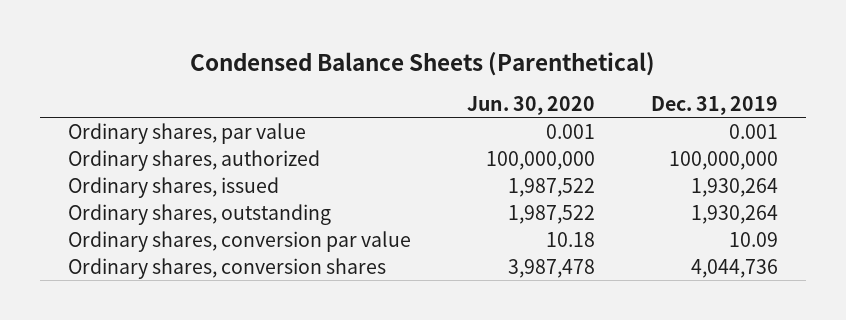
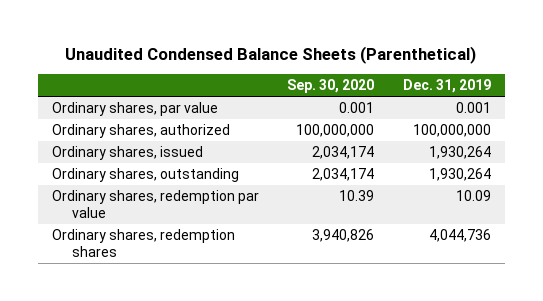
- Condensed Balance Sheets (Parenthetical)
+ Unaudited Condensed Balance Sheets (Parenthetical)
- | Jun. 30, 2020 | Dec. 31, 2019
+ | Sep. 30, 2020 | Dec. 31, 2019
- Ordinary shares, conversion par value | 10.18 | 10.09
- Ordinary shares, conversion shares | 3,987,478 | 4,044,736
+ Ordinary shares, redemption par value | 10.39 | 10.09
+ Ordinary shares, redemption shares | 3,940,826 | 4,044,736

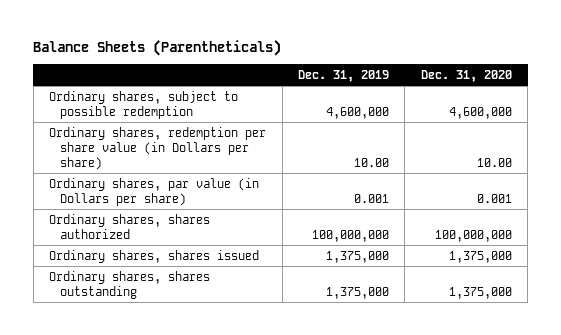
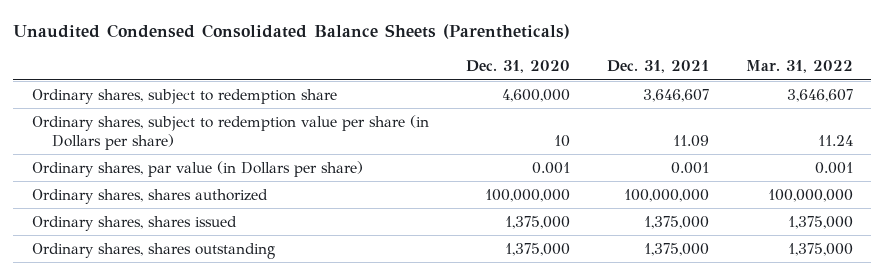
- Balance Sheets (Parentheticals)
+ Unaudited Condensed Consolidated Balance Sheets (Parentheticals)
- | Dec. 31, 2019 | Dec. 31, 2020
+ | Dec. 31, 2020 | Dec. 31, 2021 | Mar. 31, 2022
- Ordinary shares, subject to possible redemption | 4,600,000 | 4,600,000
- Ordinary shares, redemption per share value (in Dollars per share) | 10.00 | 10.00
+ Ordinary shares, subject to redemption share | 4,600,000 | 3,646,607 | 3,646,607
+ Ordinary shares, subject to redemption value per share (in Dollars per share) | 10 | 11.09 | 11.24

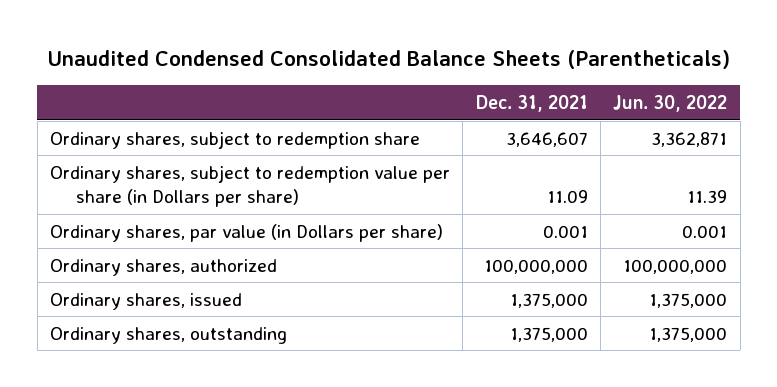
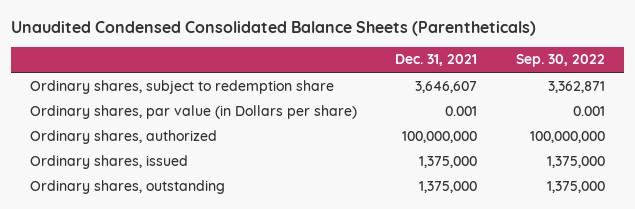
- | Dec. 31, 2021 | Jun. 30, 2022
+ | Dec. 31, 2021 | Sep. 30, 2022
- Ordinary shares, subject to redemption value per share (in Dollars per share) | 11.09 | 11.39

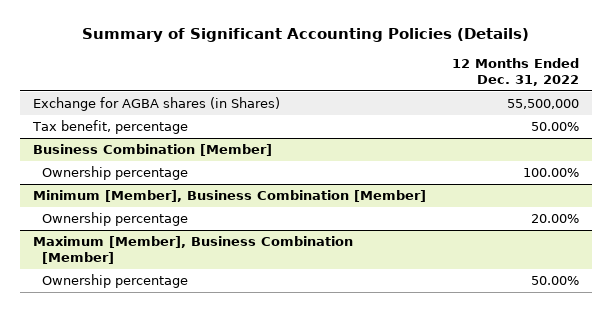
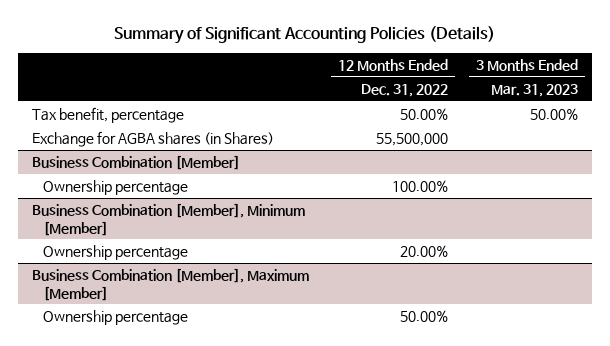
- | 12 Months Ended Dec. 31, 2022
+ | 12 Months Ended Dec. 31, 2022 | 3 Months Ended Mar. 31, 2023
moved down: Exchange for AGBA shares (in Shares) | 55,500,000 |
- Minimum [Member], Business Combination [Member]
+ Business Combination [Member], Minimum [Member]
- Maximum [Member], Business Combination [Member]
+ Business Combination [Member], Maximum [Member]

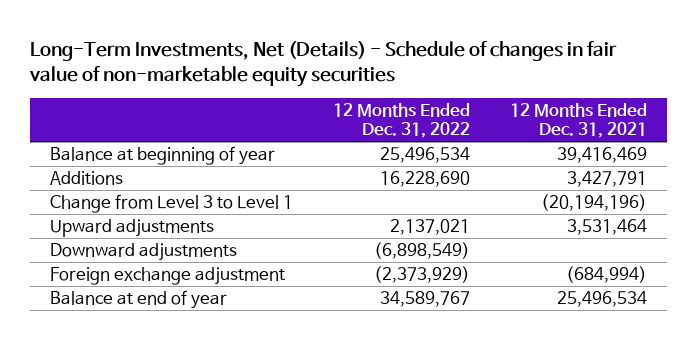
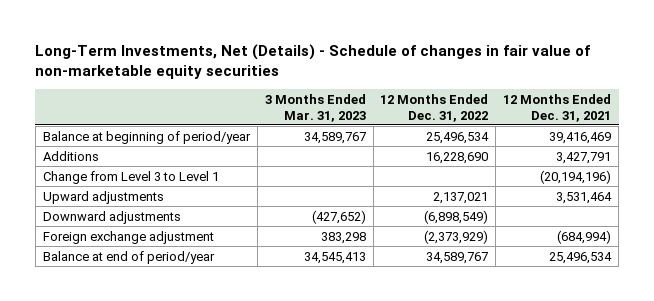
- | 12 Months Ended Dec. 31, 2022 | 12 Months Ended Dec. 31, 2021
+ | 3 Months Ended Mar. 31, 2023 | 12 Months Ended Dec. 31, 2022 | 12 Months Ended Dec. 31, 2021
- Balance at beginning of year | 25,496,534 | 39,416,469
+ Balance at beginning of period/year | 34,589,767 | 25,496,534 | 39,416,469
- Balance at end of year | 34,589,767 | 25,496,534
+ Balance at end of period/year | 34,545,413 | 34,589,767 | 25,496,534

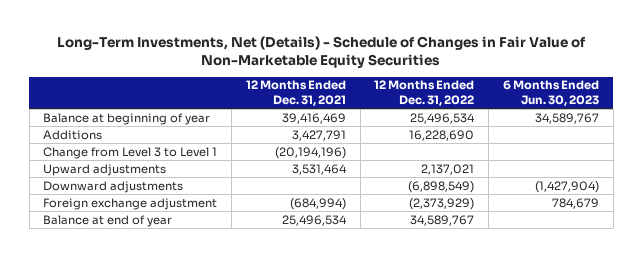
- Long-Term Investments, Net (Details) - Schedule of changes in fair value of non-marketable equity securities
+ Long-Term Investments, Net (Details) - Schedule of Changes in Fair Value of Non-Marketable Equity Securities
- | 3 Months Ended Mar. 31, 2023 | 12 Months Ended Dec. 31, 2022 | 12 Months Ended Dec. 31, 2021
+ | 12 Months Ended Dec. 31, 2021 | 12 Months Ended Dec. 31, 2022 | 6 Months Ended Jun. 30, 2023
- Balance at beginning of period/year | 34,589,767 | 25,496,534 | 39,416,469
+ Balance at beginning of year | 39,416,469 | 25,496,534 | 34,589,767
- Balance at end of period/year | 34,545,413 | 34,589,767 | 25,496,534
+ Balance at end of year | 25,496,534 | 34,589,767 |

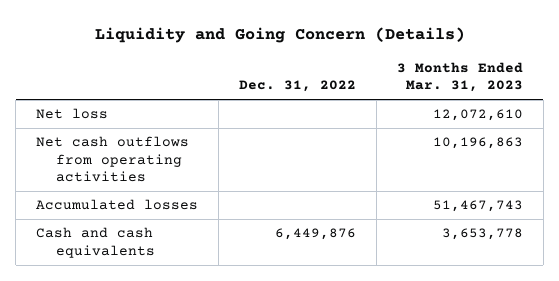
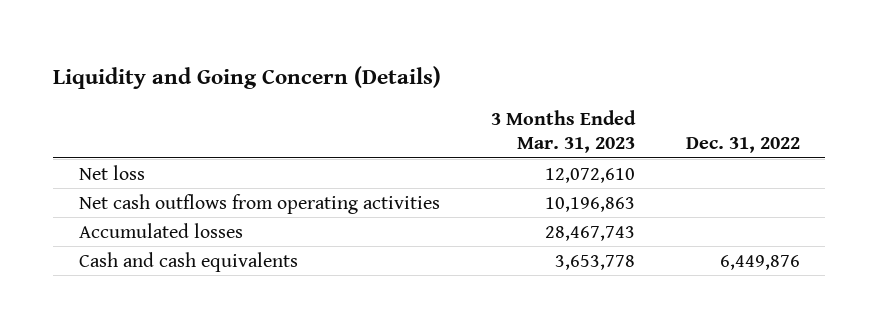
- | Dec. 31, 2022 | 3 Months Ended Mar. 31, 2023
+ | 3 Months Ended Mar. 31, 2023 | Dec. 31, 2022
- Accumulated losses | | 51,467,743
+ Accumulated losses | 28,467,743 |

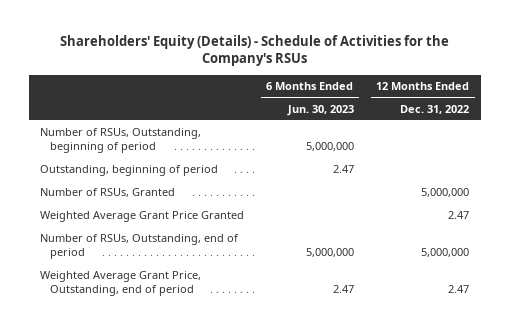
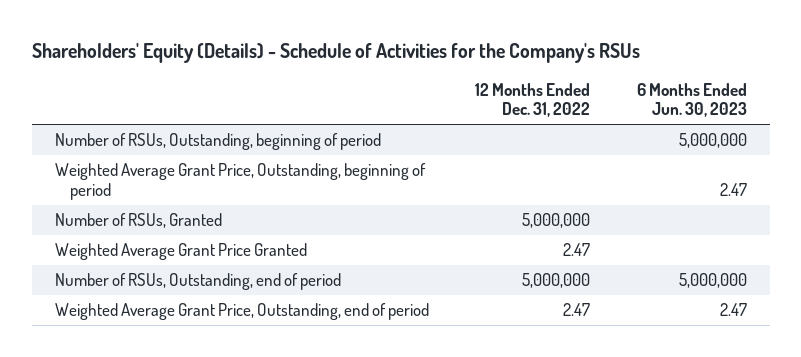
- | 6 Months Ended Jun. 30, 2023 | 12 Months Ended Dec. 31, 2022
+ | 12 Months Ended Dec. 31, 2022 | 6 Months Ended Jun. 30, 2023
- Outstanding, beginning of period | 2.47 |
+ Weighted Average Grant Price, Outstanding, beginning of period | | 2.47

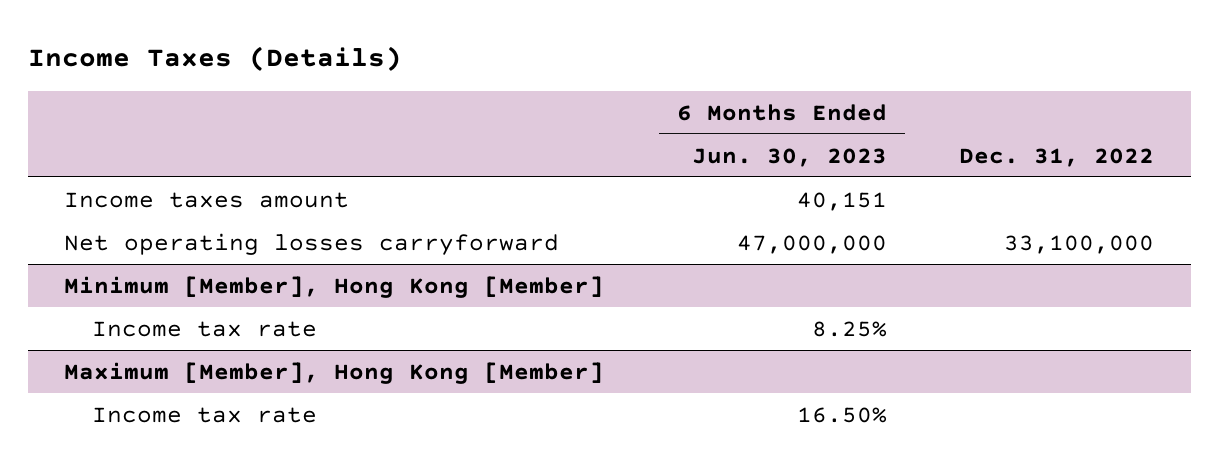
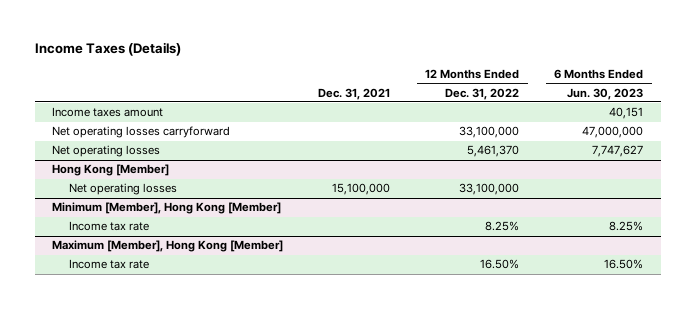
- | 6 Months Ended Jun. 30, 2023 | Dec. 31, 2022
+ | Dec. 31, 2021 | 12 Months Ended Dec. 31, 2022 | 6 Months Ended Jun. 30, 2023
+ Net operating losses | | 5,461,370 | 7,747,627
+ Hong Kong [Member]
+ Net operating losses | 15,100,000 | 33,100,000 |

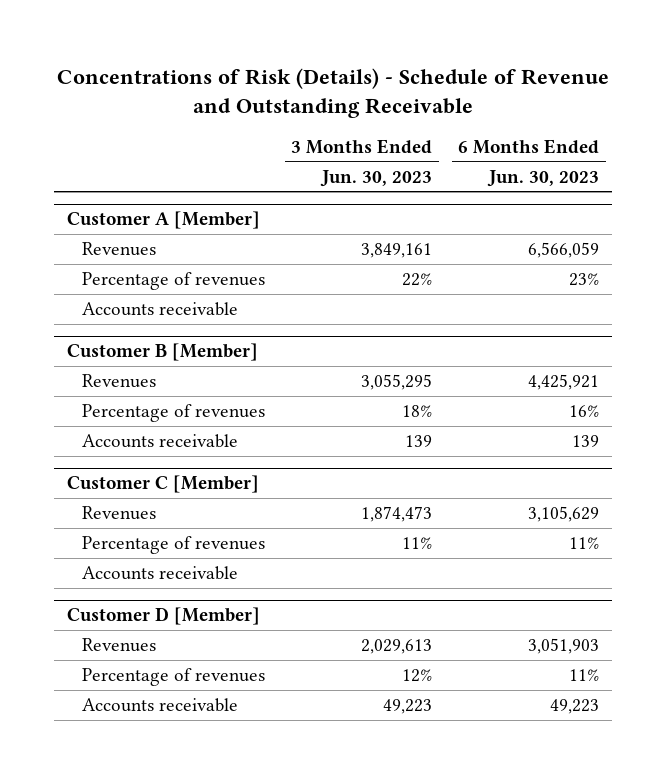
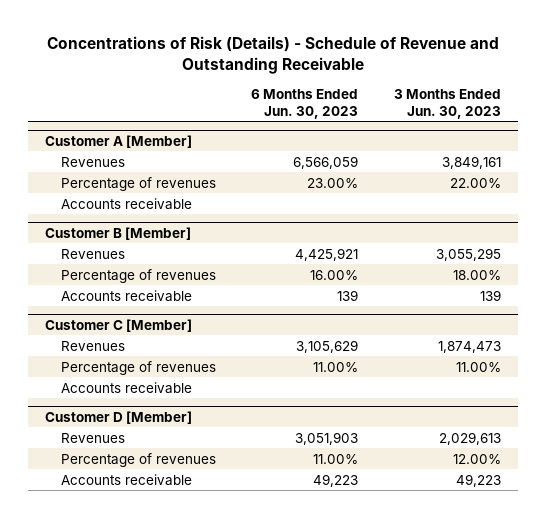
- | 3 Months Ended Jun. 30, 2023 | 6 Months Ended Jun. 30, 2023
+ | 6 Months Ended Jun. 30, 2023 | 3 Months Ended Jun. 30, 2023
@ Customer A [Member]
- Percentage of revenues | 22% | 23%
+ Percentage of revenues | 23.00% | 22.00%
@ Customer B [Member]
- Percentage of revenues | 18% | 16%
+ Percentage of revenues | 16.00% | 18.00%
@ Customer C [Member]
- Percentage of revenues | 11% | 11%
+ Percentage of revenues | 11.00% | 11.00%
@ Customer D [Member]
- Percentage of revenues | 12% | 11%
+ Percentage of revenues | 11.00% | 12.00%

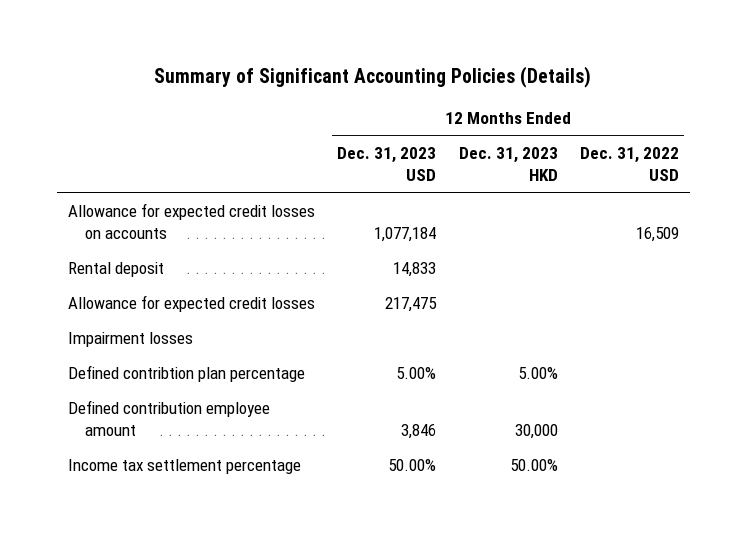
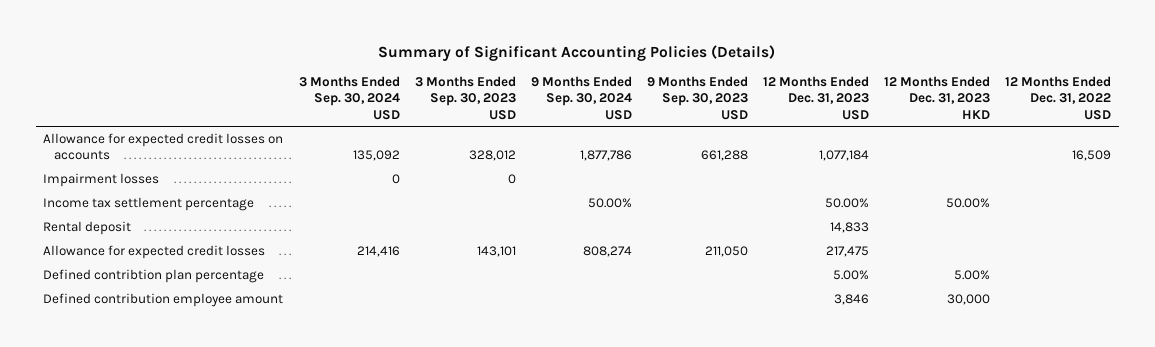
- | 12 Months Ended Dec. 31, 2023 USD | 12 Months Ended Dec. 31, 2023 HKD | 12 Months Ended Dec. 31, 2022 USD
+ | 3 Months Ended Sep. 30, 2024 USD | 3 Months Ended Sep. 30, 2023 USD | 9 Months Ended Sep. 30, 2024 USD | 9 Months Ended Sep. 30, 2023 USD | 12 Months Ended Dec. 31, 2023 USD | 12 Months Ended Dec. 31, 2023 HKD | 12 Months Ended Dec. 31, 2022 USD
moved up: Impairment losses | 0 | 0 | | | | |
moved up: Income tax settlement percentage | | | 50.00% | | 50.00% | 50.00% |

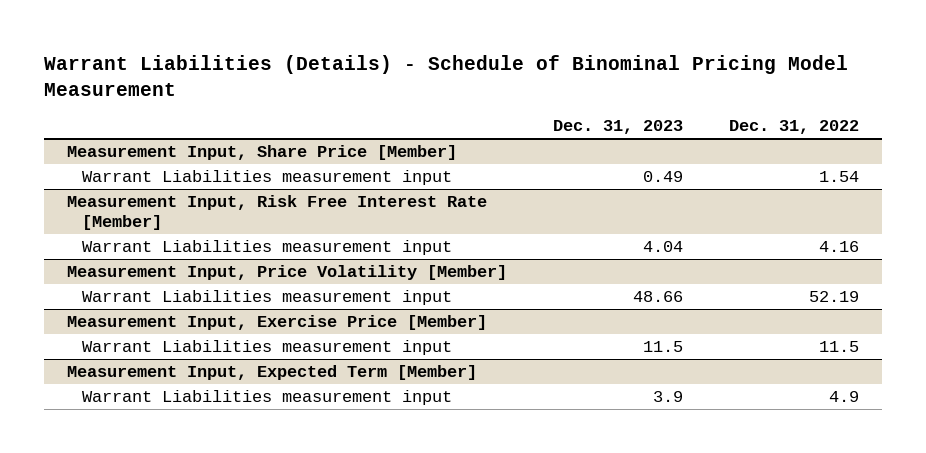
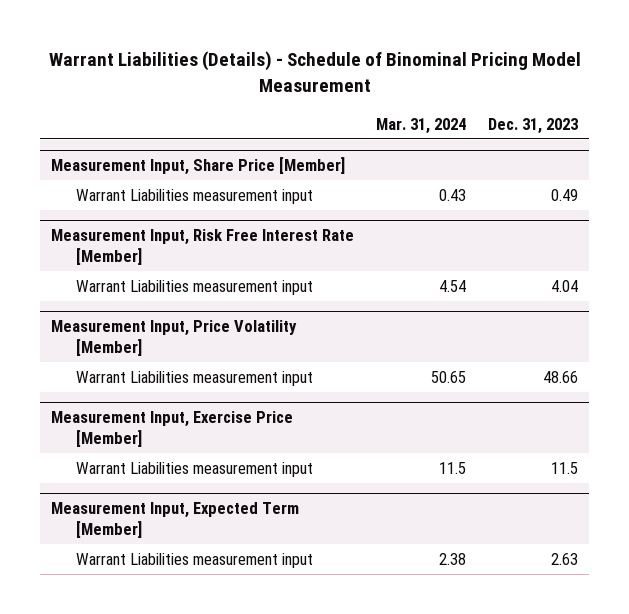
- | Dec. 31, 2023 | Dec. 31, 2022
+ | Mar. 31, 2024 | Dec. 31, 2023
@ Measurement Input, Expected Term [Member]
- Warrant Liabilities measurement input | 3.9 | 4.9
+ Warrant Liabilities measurement input | 2.38 | 2.63

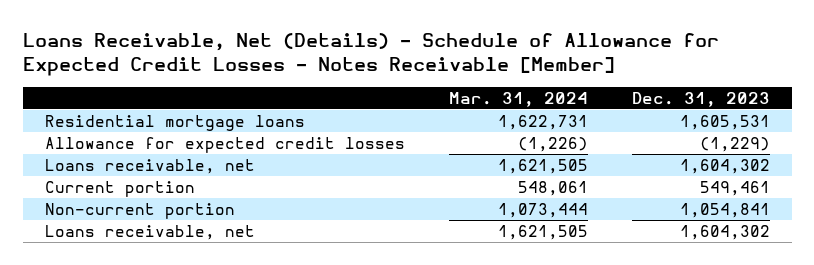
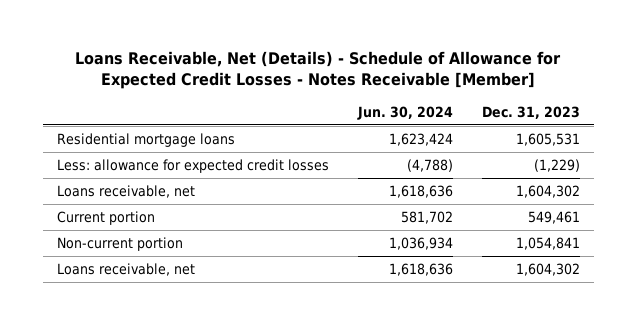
- | Mar. 31, 2024 | Dec. 31, 2023
+ | Jun. 30, 2024 | Dec. 31, 2023
- Allowance for expected credit losses | (1,226) | (1,229)
+ Less: allowance for expected credit losses | (4,788) | (1,229)

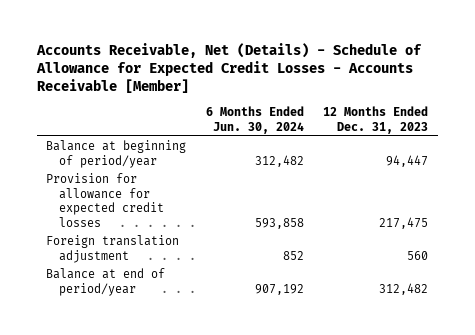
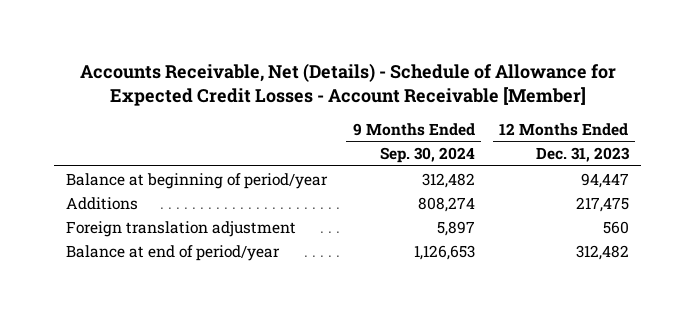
- Accounts Receivable, Net (Details) - Schedule of Allowance for Expected Credit Losses - Accounts Receivable [Member]
+ Accounts Receivable, Net (Details) - Schedule of Allowance for Expected Credit Losses - Account Receivable [Member]
- | 6 Months Ended Jun. 30, 2024 | 12 Months Ended Dec. 31, 2023
+ | 9 Months Ended Sep. 30, 2024 | 12 Months Ended Dec. 31, 2023
- Provision for allowance for expected credit losses | 593,858 | 217,475
+ Additions | 808,274 | 217,475

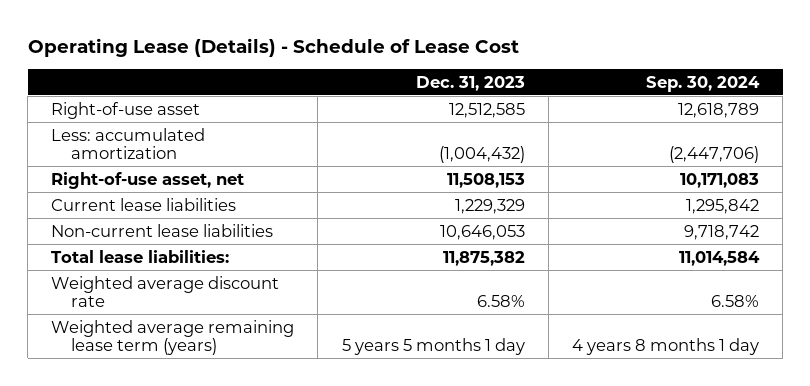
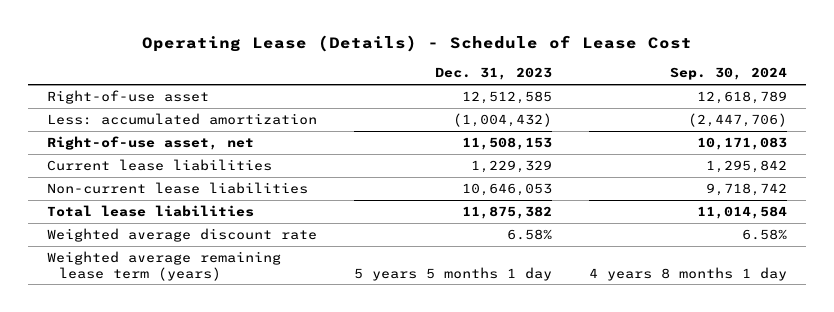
- Total lease liabilities: | 11,875,382 | 11,014,584
+ Total lease liabilities | 11,875,382 | 11,014,584

